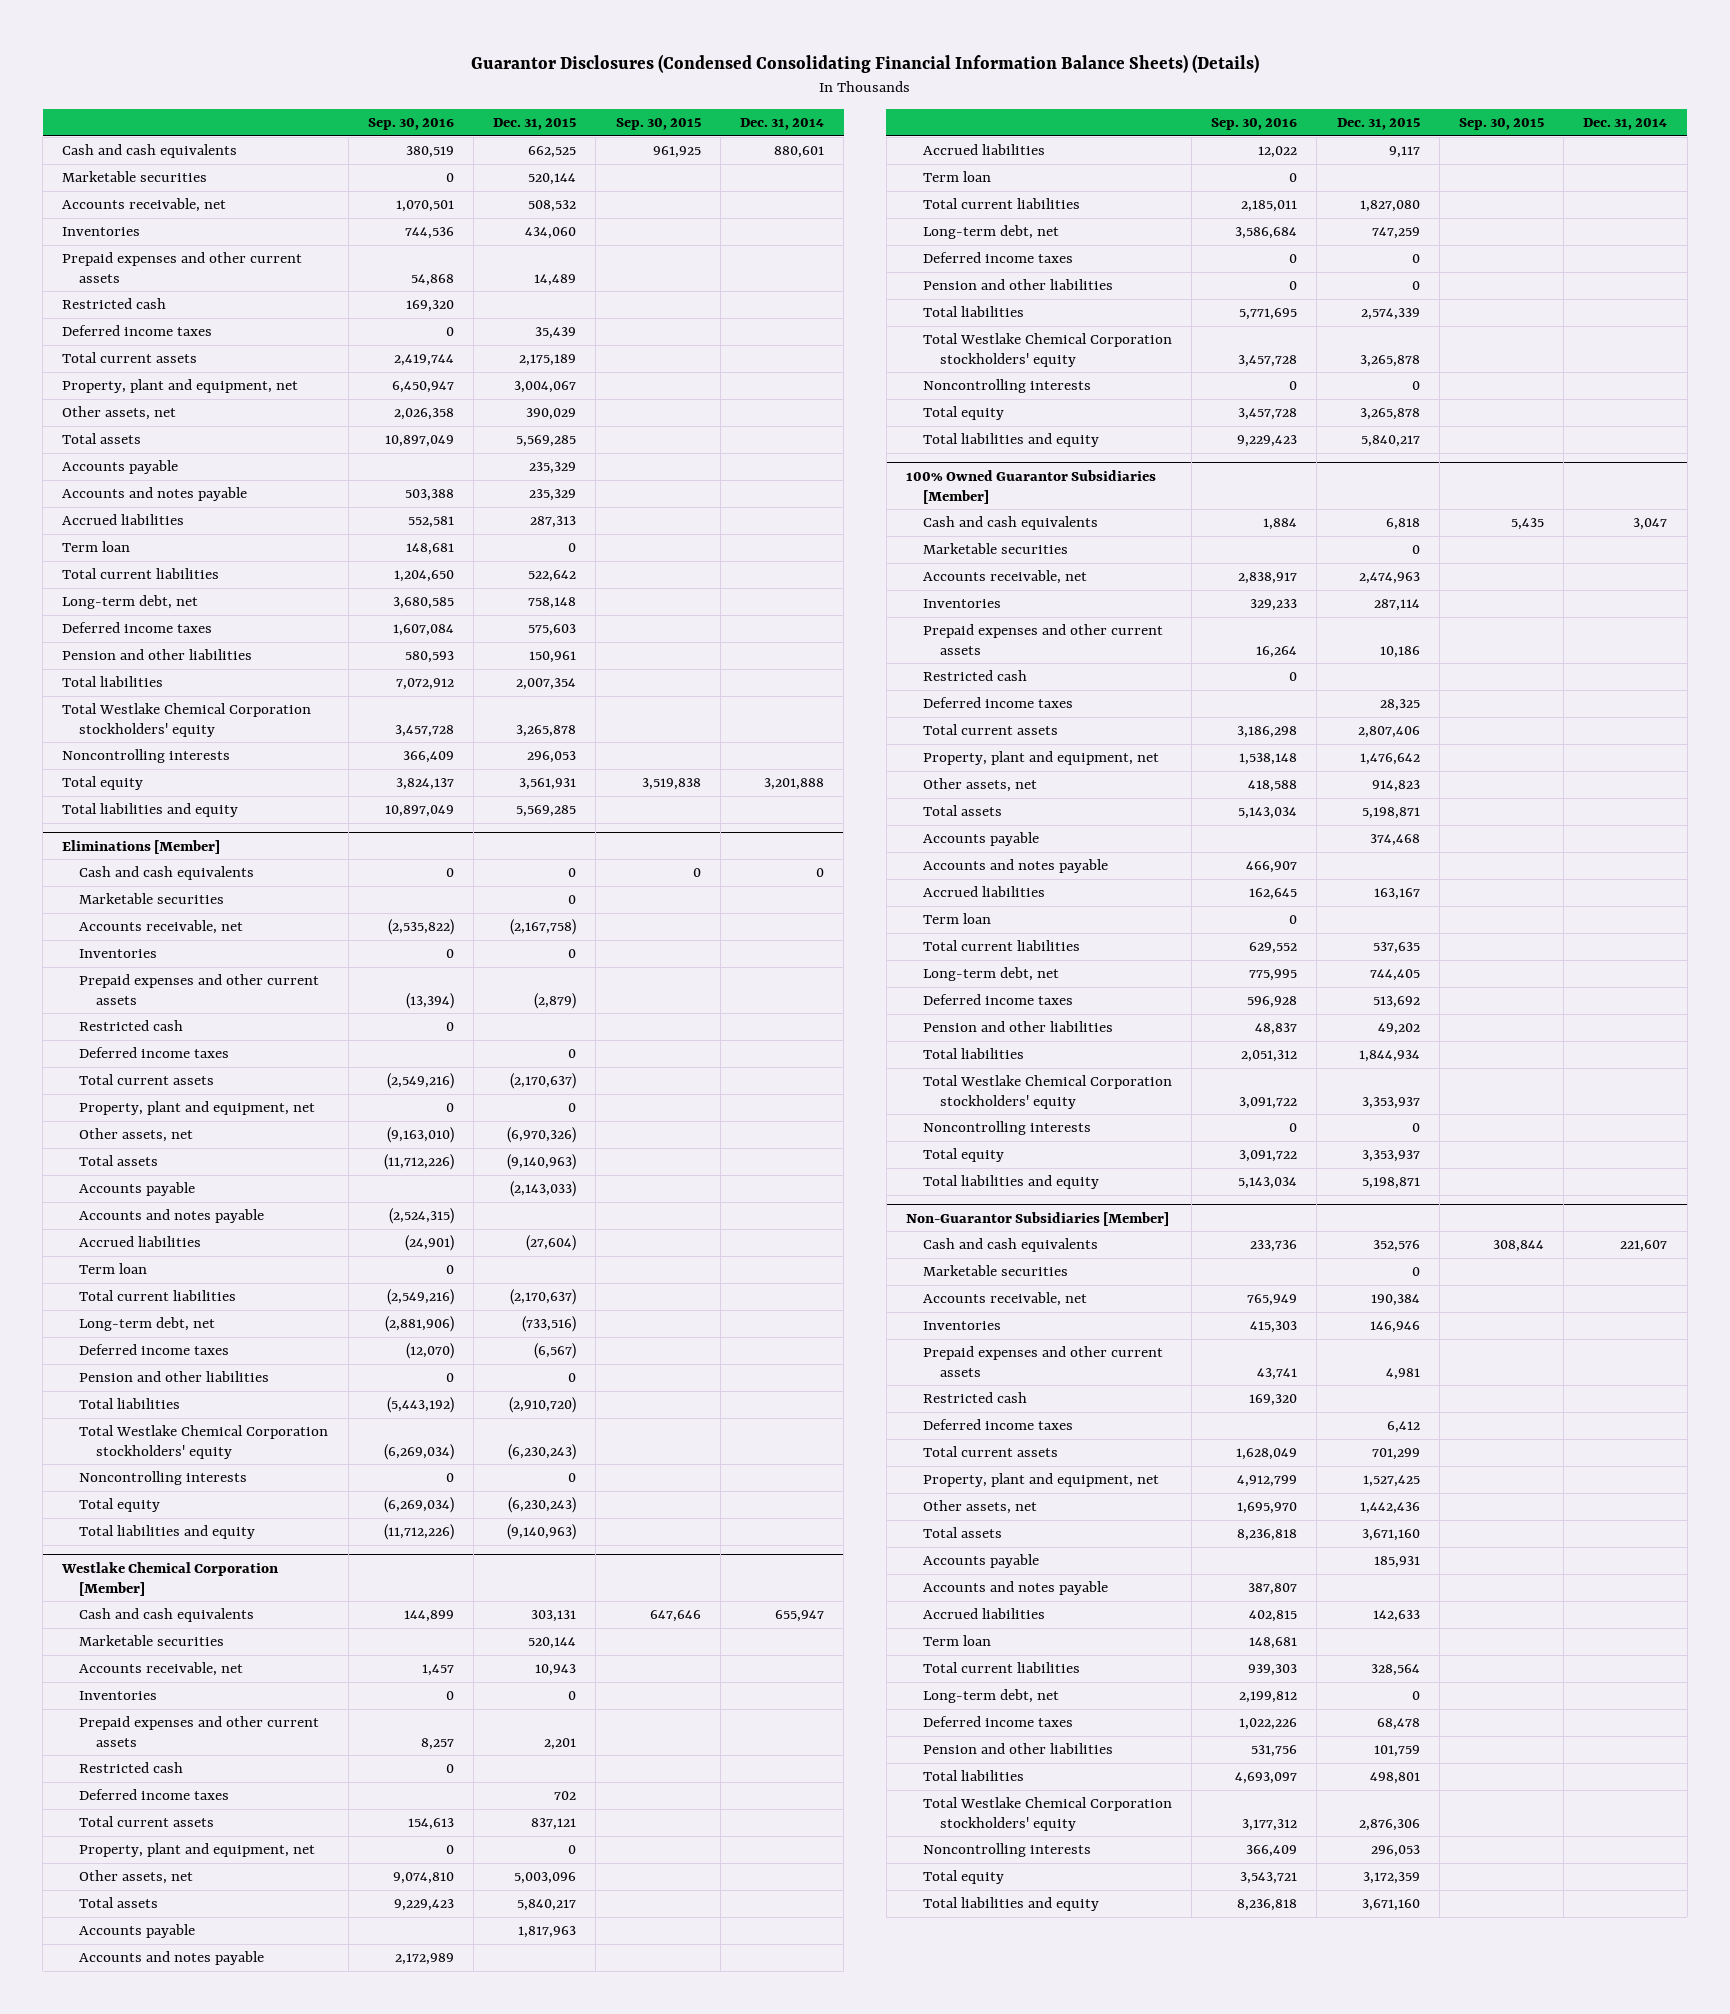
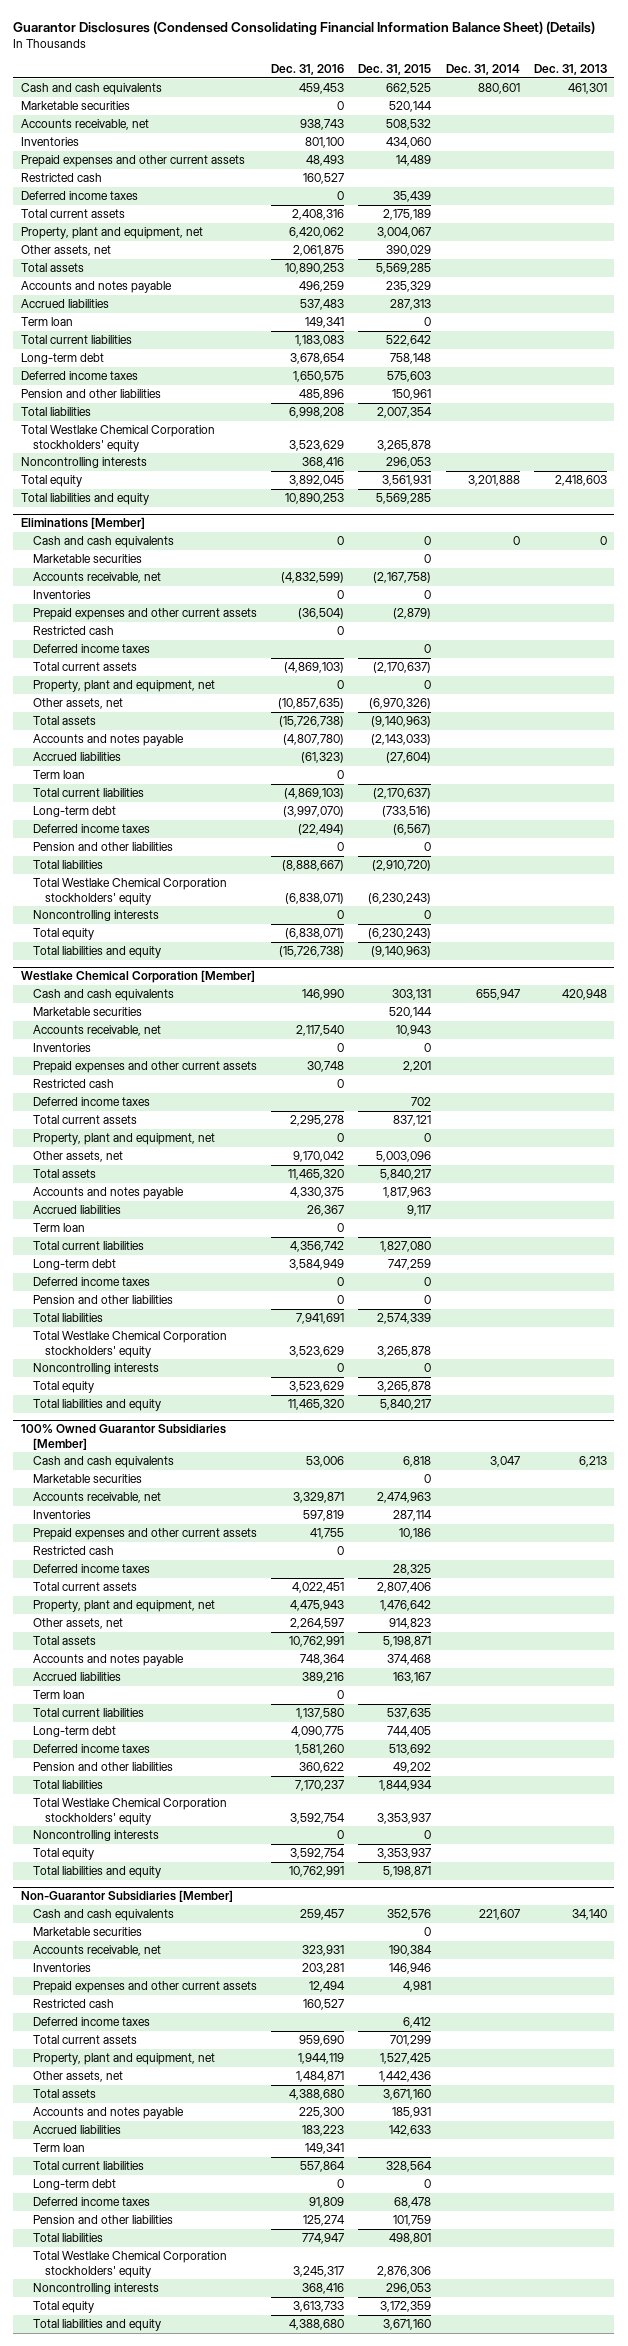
- Guarantor Disclosures (Condensed Consolidating Financial Information Balance Sheets) (Details)
+ Guarantor Disclosures (Condensed Consolidating Financial Information Balance Sheet) (Details)
- | Sep. 30, 2016 | Dec. 31, 2015 | Sep. 30, 2015 | Dec. 31, 2014
+ | Dec. 31, 2016 | Dec. 31, 2015 | Dec. 31, 2014 | Dec. 31, 2013
- Accounts payable | | 235,329 | |
- Long-term debt, net | 3,680,585 | 758,148 | |
+ Long-term debt | 3,678,654 | 758,148 | |
@ Eliminations [Member]
- Accounts payable | | (2,143,033) | |
- Accounts and notes payable | (2,524,315) | | |
+ Accounts and notes payable | (4,807,780) | (2,143,033) | |
- Long-term debt, net | (2,881,906) | (733,516) | |
+ Long-term debt | (3,997,070) | (733,516) | |
@ Westlake Chemical Corporation [Member]
- Accounts payable | | 1,817,963 | |
- Accounts and notes payable | 2,172,989 | | |
+ Accounts and notes payable | 4,330,375 | 1,817,963 | |
- Long-term debt, net | 3,586,684 | 747,259 | |
+ Long-term debt | 3,584,949 | 747,259 | |
@ 100% Owned Guarantor Subsidiaries [Member]
- Accounts payable | | 374,468 | |
- Accounts and notes payable | 466,907 | | |
+ Accounts and notes payable | 748,364 | 374,468 | |
- Long-term debt, net | 775,995 | 744,405 | |
+ Long-term debt | 4,090,775 | 744,405 | |
@ Non-Guarantor Subsidiaries [Member]
- Accounts payable | | 185,931 | |
- Accounts and notes payable | 387,807 | | |
+ Accounts and notes payable | 225,300 | 185,931 | |
- Long-term debt, net | 2,199,812 | 0 | |
+ Long-term debt | 0 | 0 | |

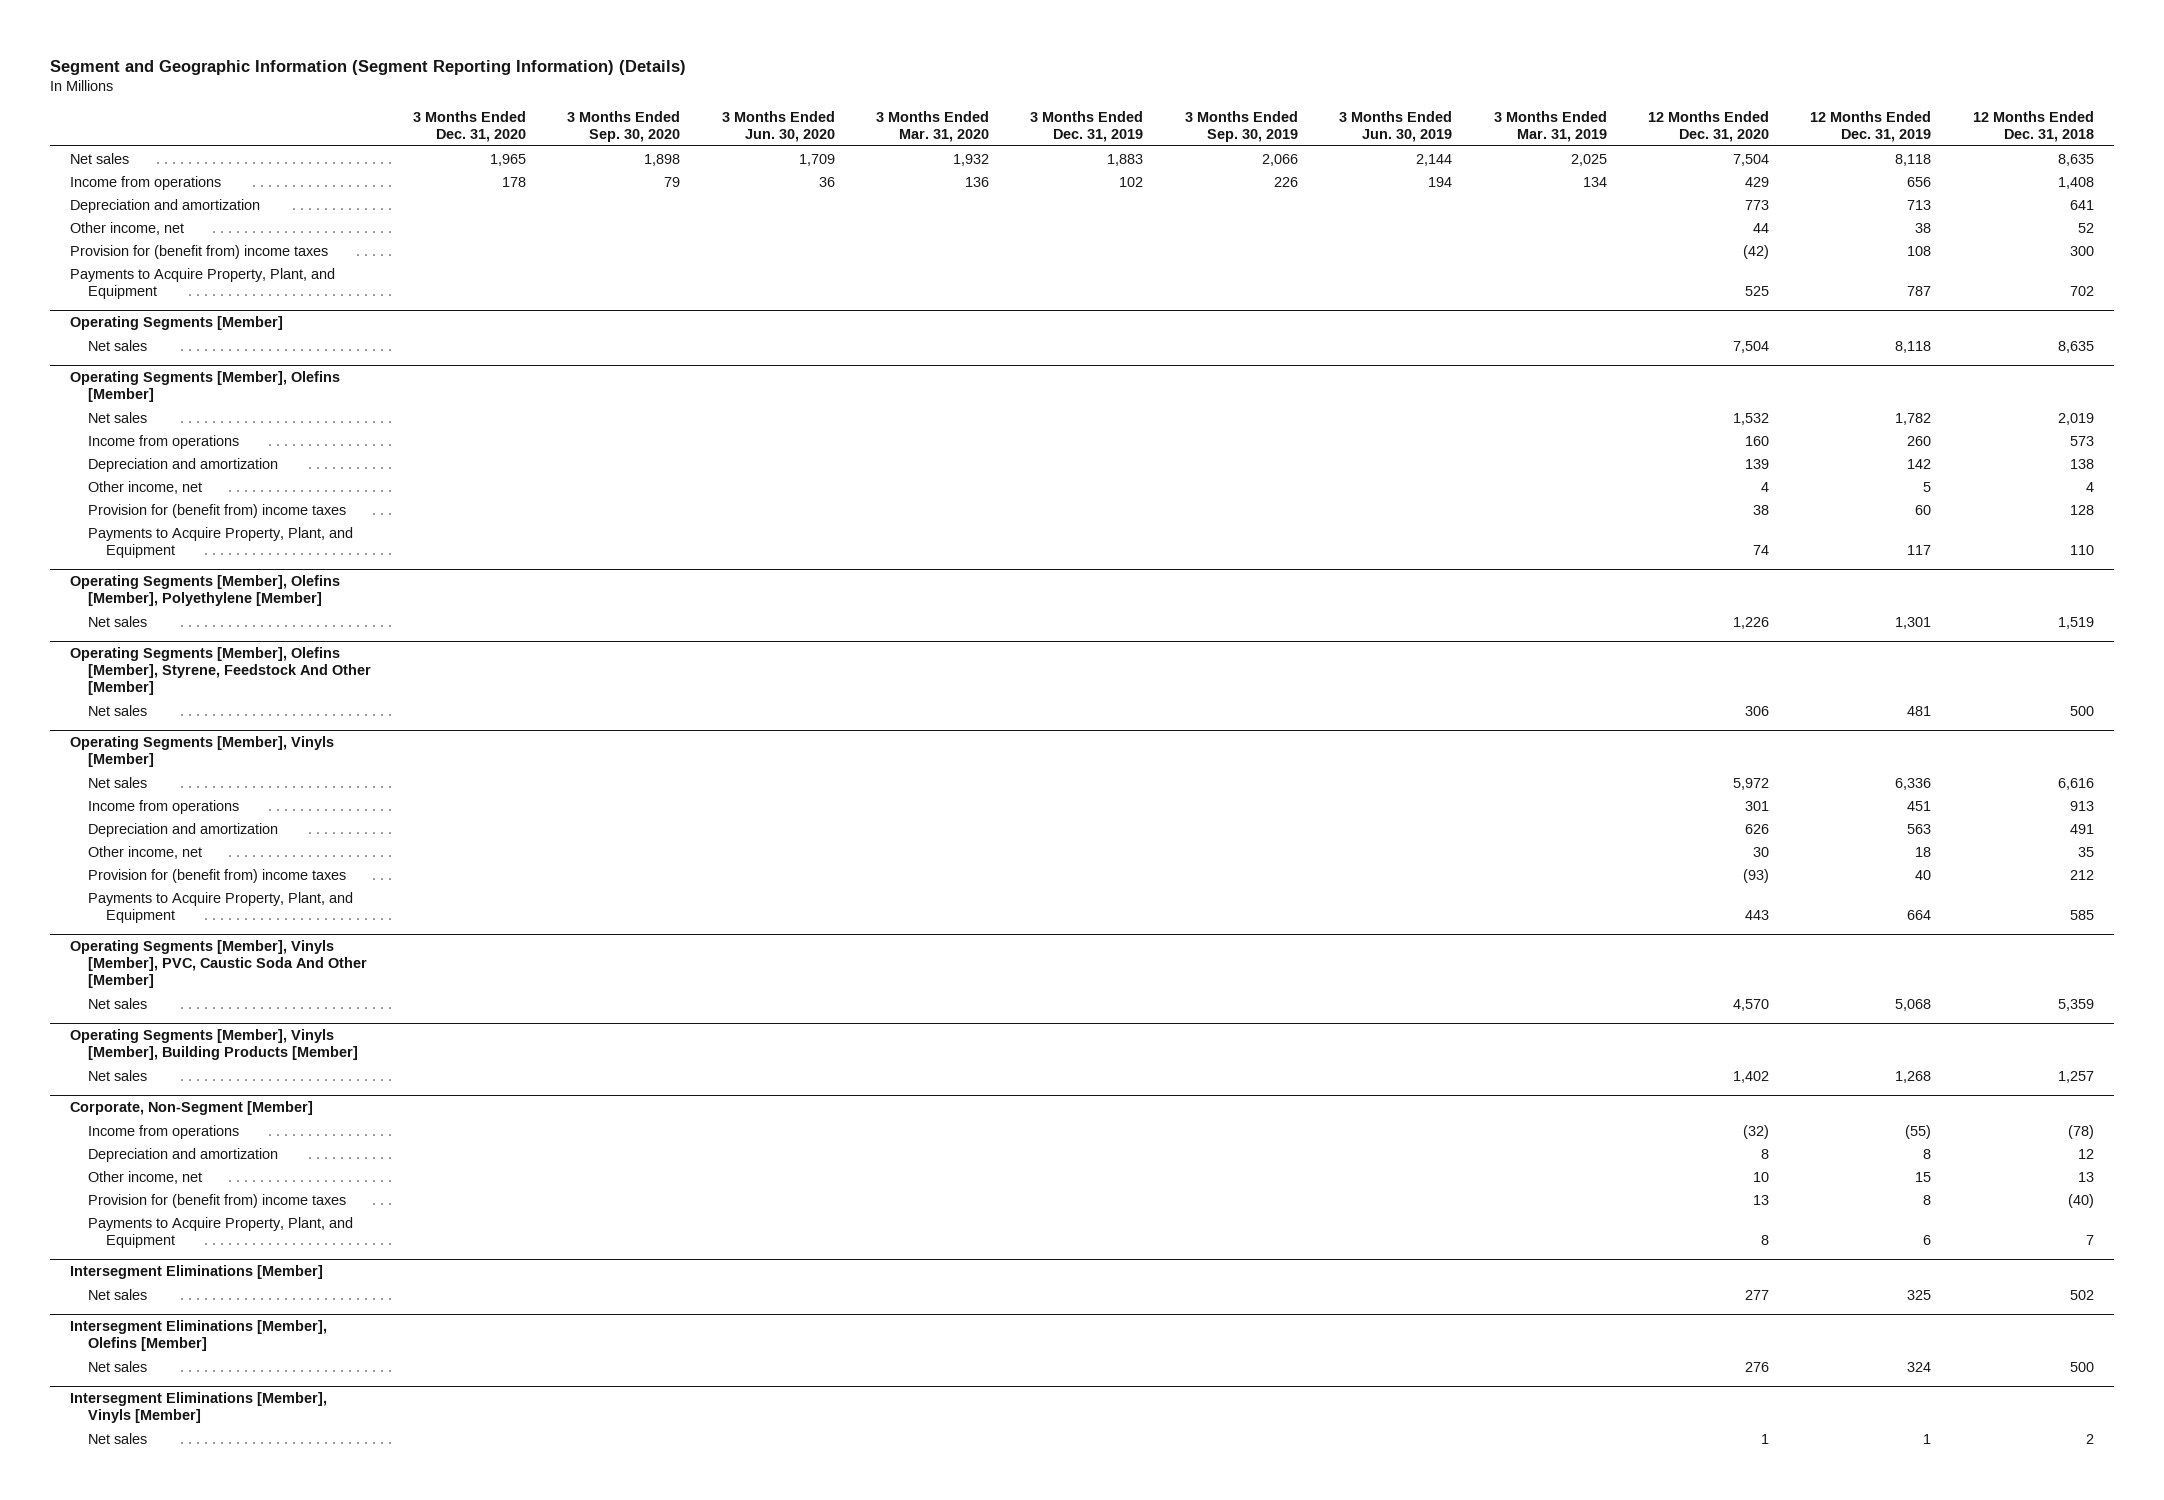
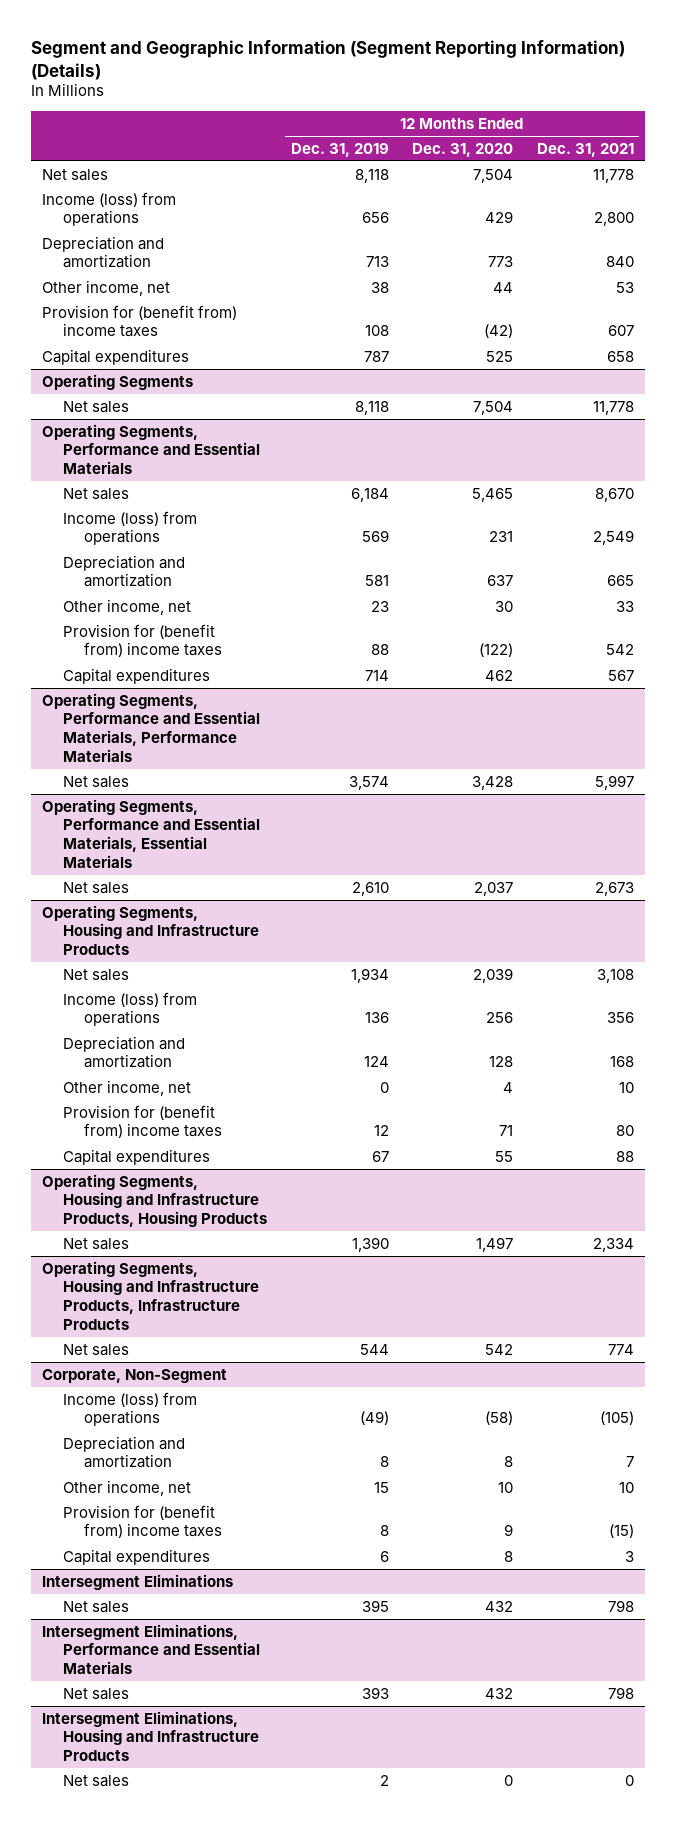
- | 3 Months Ended Dec. 31, 2020 | 3 Months Ended Sep. 30, 2020 | 3 Months Ended Jun. 30, 2020 | 3 Months Ended Mar. 31, 2020 | 3 Months Ended Dec. 31, 2019 | 3 Months Ended Sep. 30, 2019 | 3 Months Ended Jun. 30, 2019 | 3 Months Ended Mar. 31, 2019 | 12 Months Ended Dec. 31, 2020 | 12 Months Ended Dec. 31, 2019 | 12 Months Ended Dec. 31, 2018
+ | 12 Months Ended Dec. 31, 2019 | 12 Months Ended Dec. 31, 2020 | 12 Months Ended Dec. 31, 2021
- Income from operations | 178 | 79 | 36 | 136 | 102 | 226 | 194 | 134 | 429 | 656 | 1,408
+ Income (loss) from operations | 656 | 429 | 2,800
- Payments to Acquire Property, Plant, and Equipment | | | | | | | | | 525 | 787 | 702
- Operating Segments [Member]
+ Capital expenditures | 787 | 525 | 658
+ Operating Segments
- Operating Segments [Member], Olefins [Member]
- Net sales | | | | | | | | | 1,532 | 1,782 | 2,019
- Income from operations | | | | | | | | | 160 | 260 | 573
- Depreciation and amortization | | | | | | | | | 139 | 142 | 138
- Other income, net | | | | | | | | | 4 | 5 | 4
- Provision for (benefit from) income taxes | | | | | | | | | 38 | 60 | 128
- Payments to Acquire Property, Plant, and Equipment | | | | | | | | | 74 | 117 | 110
- Operating Segments [Member], Olefins [Member], Polyethylene [Member]
- Net sales | | | | | | | | | 1,226 | 1,301 | 1,519
- Operating Segments [Member], Olefins [Member], Styrene, Feedstock And Other [Member]
- Net sales | | | | | | | | | 306 | 481 | 500
- Operating Segments [Member], Vinyls [Member]
- Net sales | | | | | | | | | 5,972 | 6,336 | 6,616
- Income from operations | | | | | | | | | 301 | 451 | 913
- Depreciation and amortization | | | | | | | | | 626 | 563 | 491
- Other income, net | | | | | | | | | 30 | 18 | 35
- Provision for (benefit from) income taxes | | | | | | | | | (93) | 40 | 212
- Payments to Acquire Property, Plant, and Equipment | | | | | | | | | 443 | 664 | 585
- Operating Segments [Member], Vinyls [Member], PVC, Caustic Soda And Other [Member]
- Net sales | | | | | | | | | 4,570 | 5,068 | 5,359
- Operating Segments [Member], Vinyls [Member], Building Products [Member]
- Net sales | | | | | | | | | 1,402 | 1,268 | 1,257
- Corporate, Non-Segment [Member]
- Income from operations | | | | | | | | | (32) | (55) | (78)
+ Operating Segments, Performance and Essential Materials
+ Net sales | 6,184 | 5,465 | 8,670
+ Income (loss) from operations | 569 | 231 | 2,549
+ Depreciation and amortization | 581 | 637 | 665
+ Other income, net | 23 | 30 | 33
+ Provision for (benefit from) income taxes | 88 | (122) | 542
+ Capital expenditures | 714 | 462 | 567
+ Operating Segments, Performance and Essential Materials, Performance Materials
+ Net sales | 3,574 | 3,428 | 5,997
+ Operating Segments, Performance and Essential Materials, Essential Materials
+ Net sales | 2,610 | 2,037 | 2,673
+ Operating Segments, Housing and Infrastructure Products
+ Net sales | 1,934 | 2,039 | 3,108
+ Income (loss) from operations | 136 | 256 | 356
+ Depreciation and amortization | 124 | 128 | 168
+ Other income, net | 0 | 4 | 10
+ Provision for (benefit from) income taxes | 12 | 71 | 80
+ Capital expenditures | 67 | 55 | 88
+ Operating Segments, Housing and Infrastructure Products, Housing Products
+ Net sales | 1,390 | 1,497 | 2,334
+ Operating Segments, Housing and Infrastructure Products, Infrastructure Products
+ Net sales | 544 | 542 | 774
+ Corporate, Non-Segment
+ Income (loss) from operations | (49) | (58) | (105)
- Provision for (benefit from) income taxes | | | | | | | | | 13 | 8 | (40)
- Payments to Acquire Property, Plant, and Equipment | | | | | | | | | 8 | 6 | 7
- Intersegment Eliminations [Member]
- Net sales | | | | | | | | | 277 | 325 | 502
- Intersegment Eliminations [Member], Olefins [Member]
- Net sales | | | | | | | | | 276 | 324 | 500
- Intersegment Eliminations [Member], Vinyls [Member]
- Net sales | | | | | | | | | 1 | 1 | 2
+ Provision for (benefit from) income taxes | 8 | 9 | (15)
+ Capital expenditures | 6 | 8 | 3
+ Intersegment Eliminations
+ Net sales | 395 | 432 | 798
+ Intersegment Eliminations, Performance and Essential Materials
+ Net sales | 393 | 432 | 798
+ Intersegment Eliminations, Housing and Infrastructure Products
+ Net sales | 2 | 0 | 0

